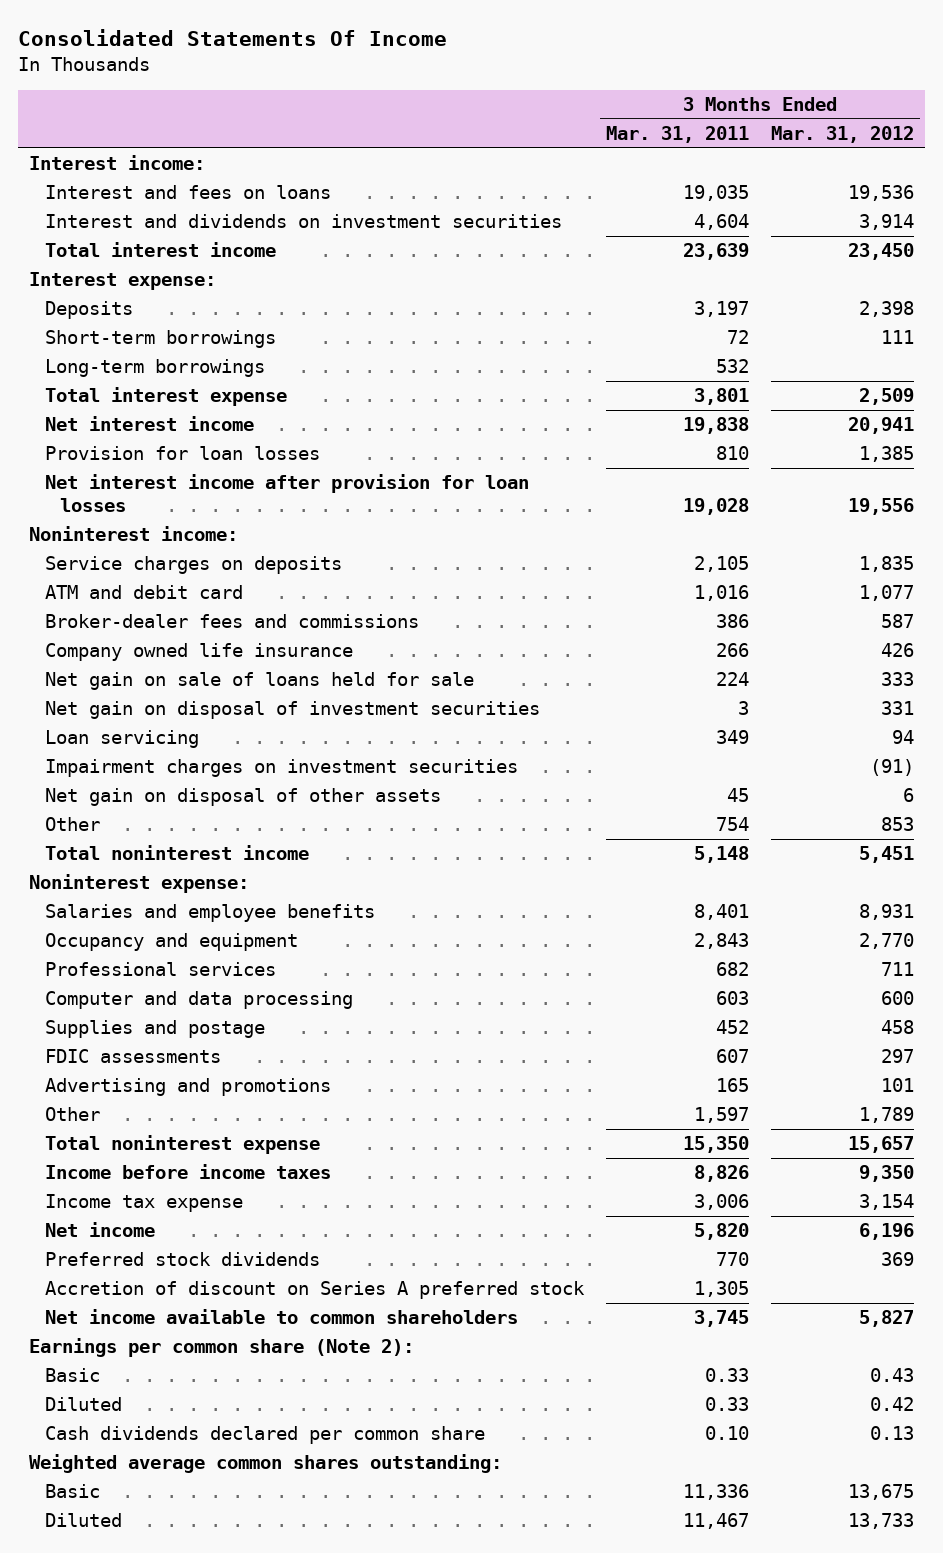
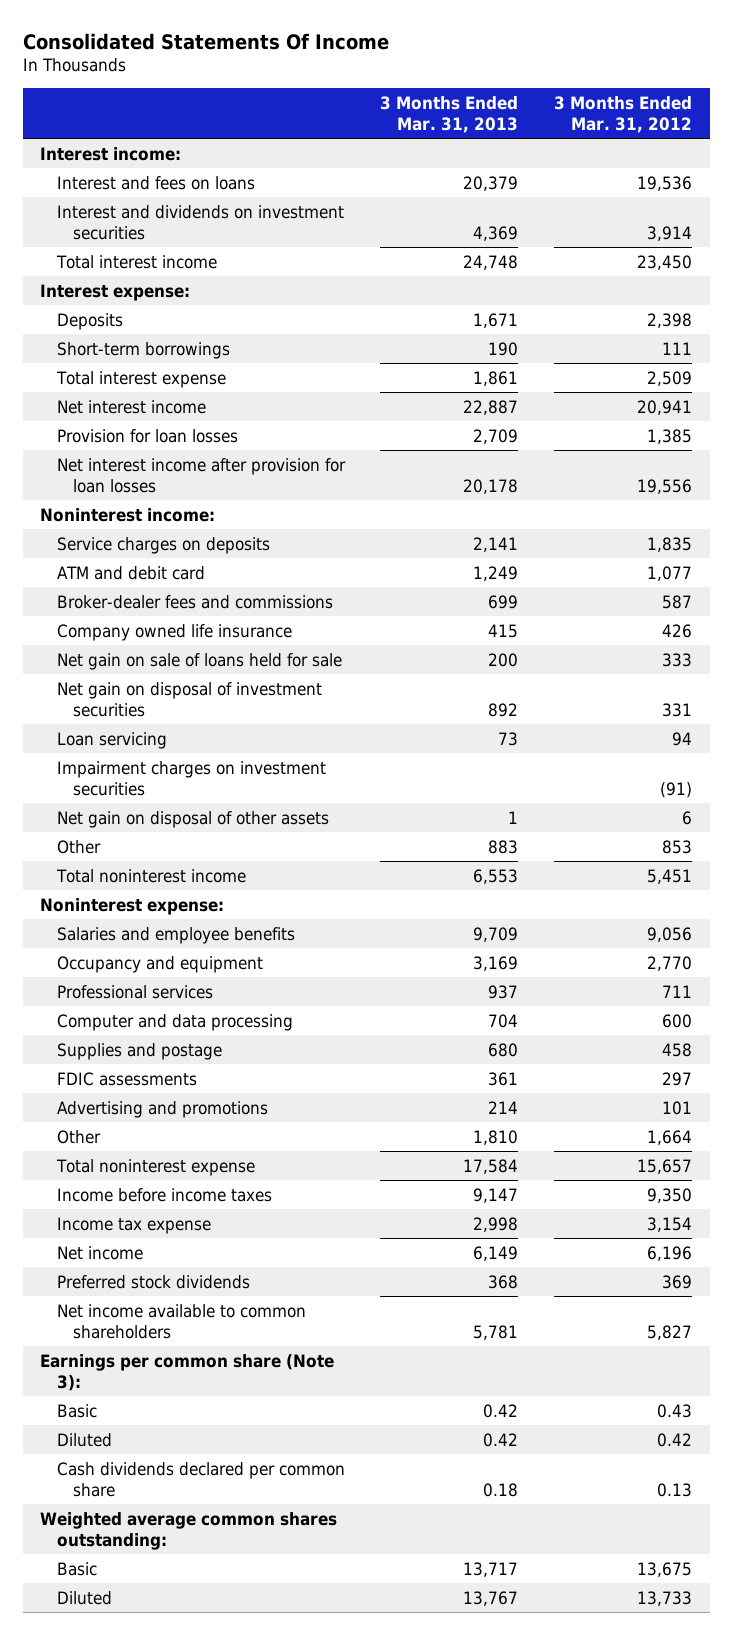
- | 3 Months Ended Mar. 31, 2011 | 3 Months Ended Mar. 31, 2012
+ | 3 Months Ended Mar. 31, 2013 | 3 Months Ended Mar. 31, 2012
- Long-term borrowings | 532 |
- Salaries and employee benefits | 8,401 | 8,931
+ Salaries and employee benefits | 9,709 | 9,056
- Other | 1,597 | 1,789
+ Other | 1,810 | 1,664
- Accretion of discount on Series A preferred stock | 1,305 |
- Earnings per common share (Note 2):
+ Earnings per common share (Note 3):

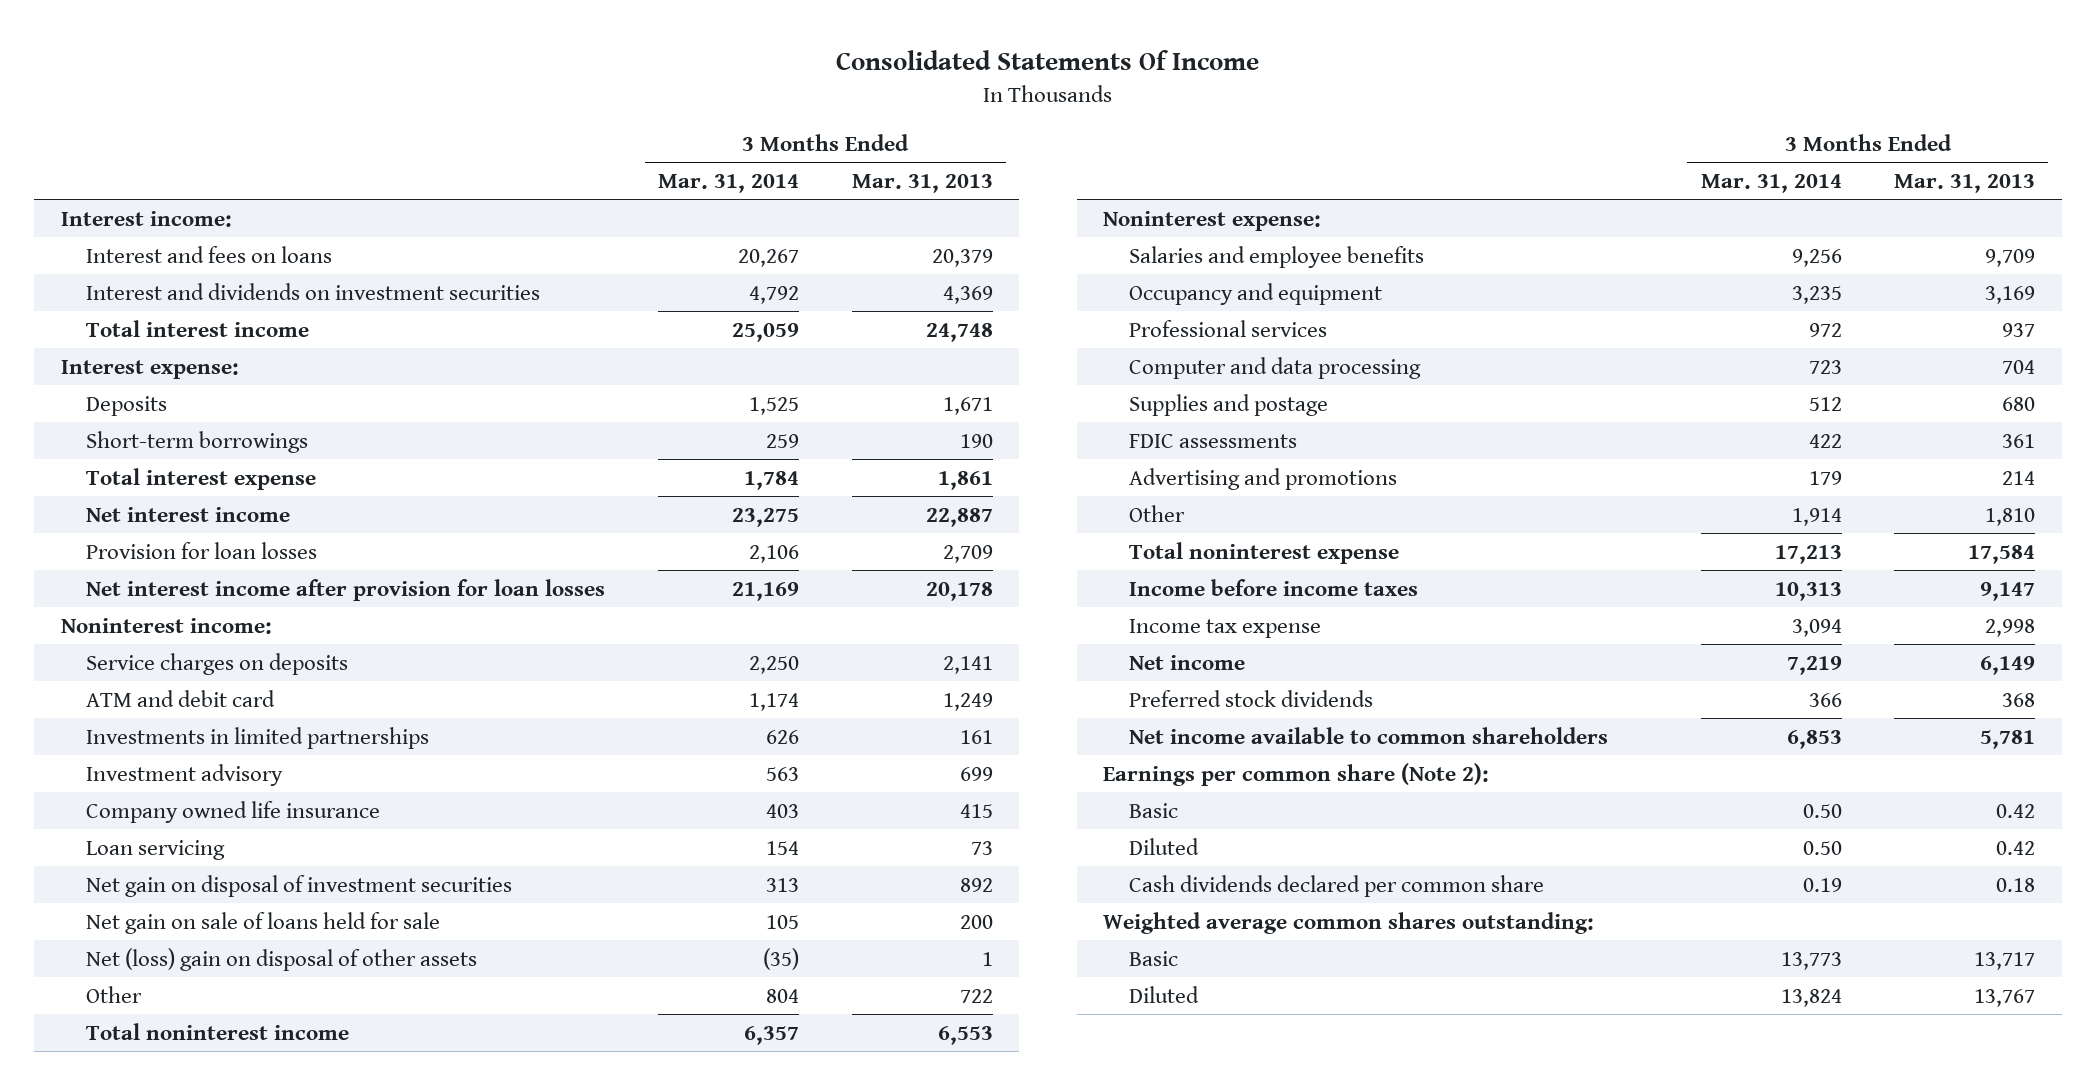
- | 3 Months Ended Mar. 31, 2013 | 3 Months Ended Mar. 31, 2012
+ | 3 Months Ended Mar. 31, 2014 | 3 Months Ended Mar. 31, 2013
- Broker-dealer fees and commissions | 699 | 587
+ Investments in limited partnerships | 626 | 161
+ Investment advisory | 563 | 699
- Impairment charges on investment securities | | (91)
- Net gain on disposal of other assets | 1 | 6
- Other | 883 | 853
moved down: Net gain on disposal of investment securities | 313 | 892
moved down: Net gain on sale of loans held for sale | 105 | 200
+ Net (loss) gain on disposal of other assets | (35) | 1
+ Other | 804 | 722
- Earnings per common share (Note 3):
+ Earnings per common share (Note 2):

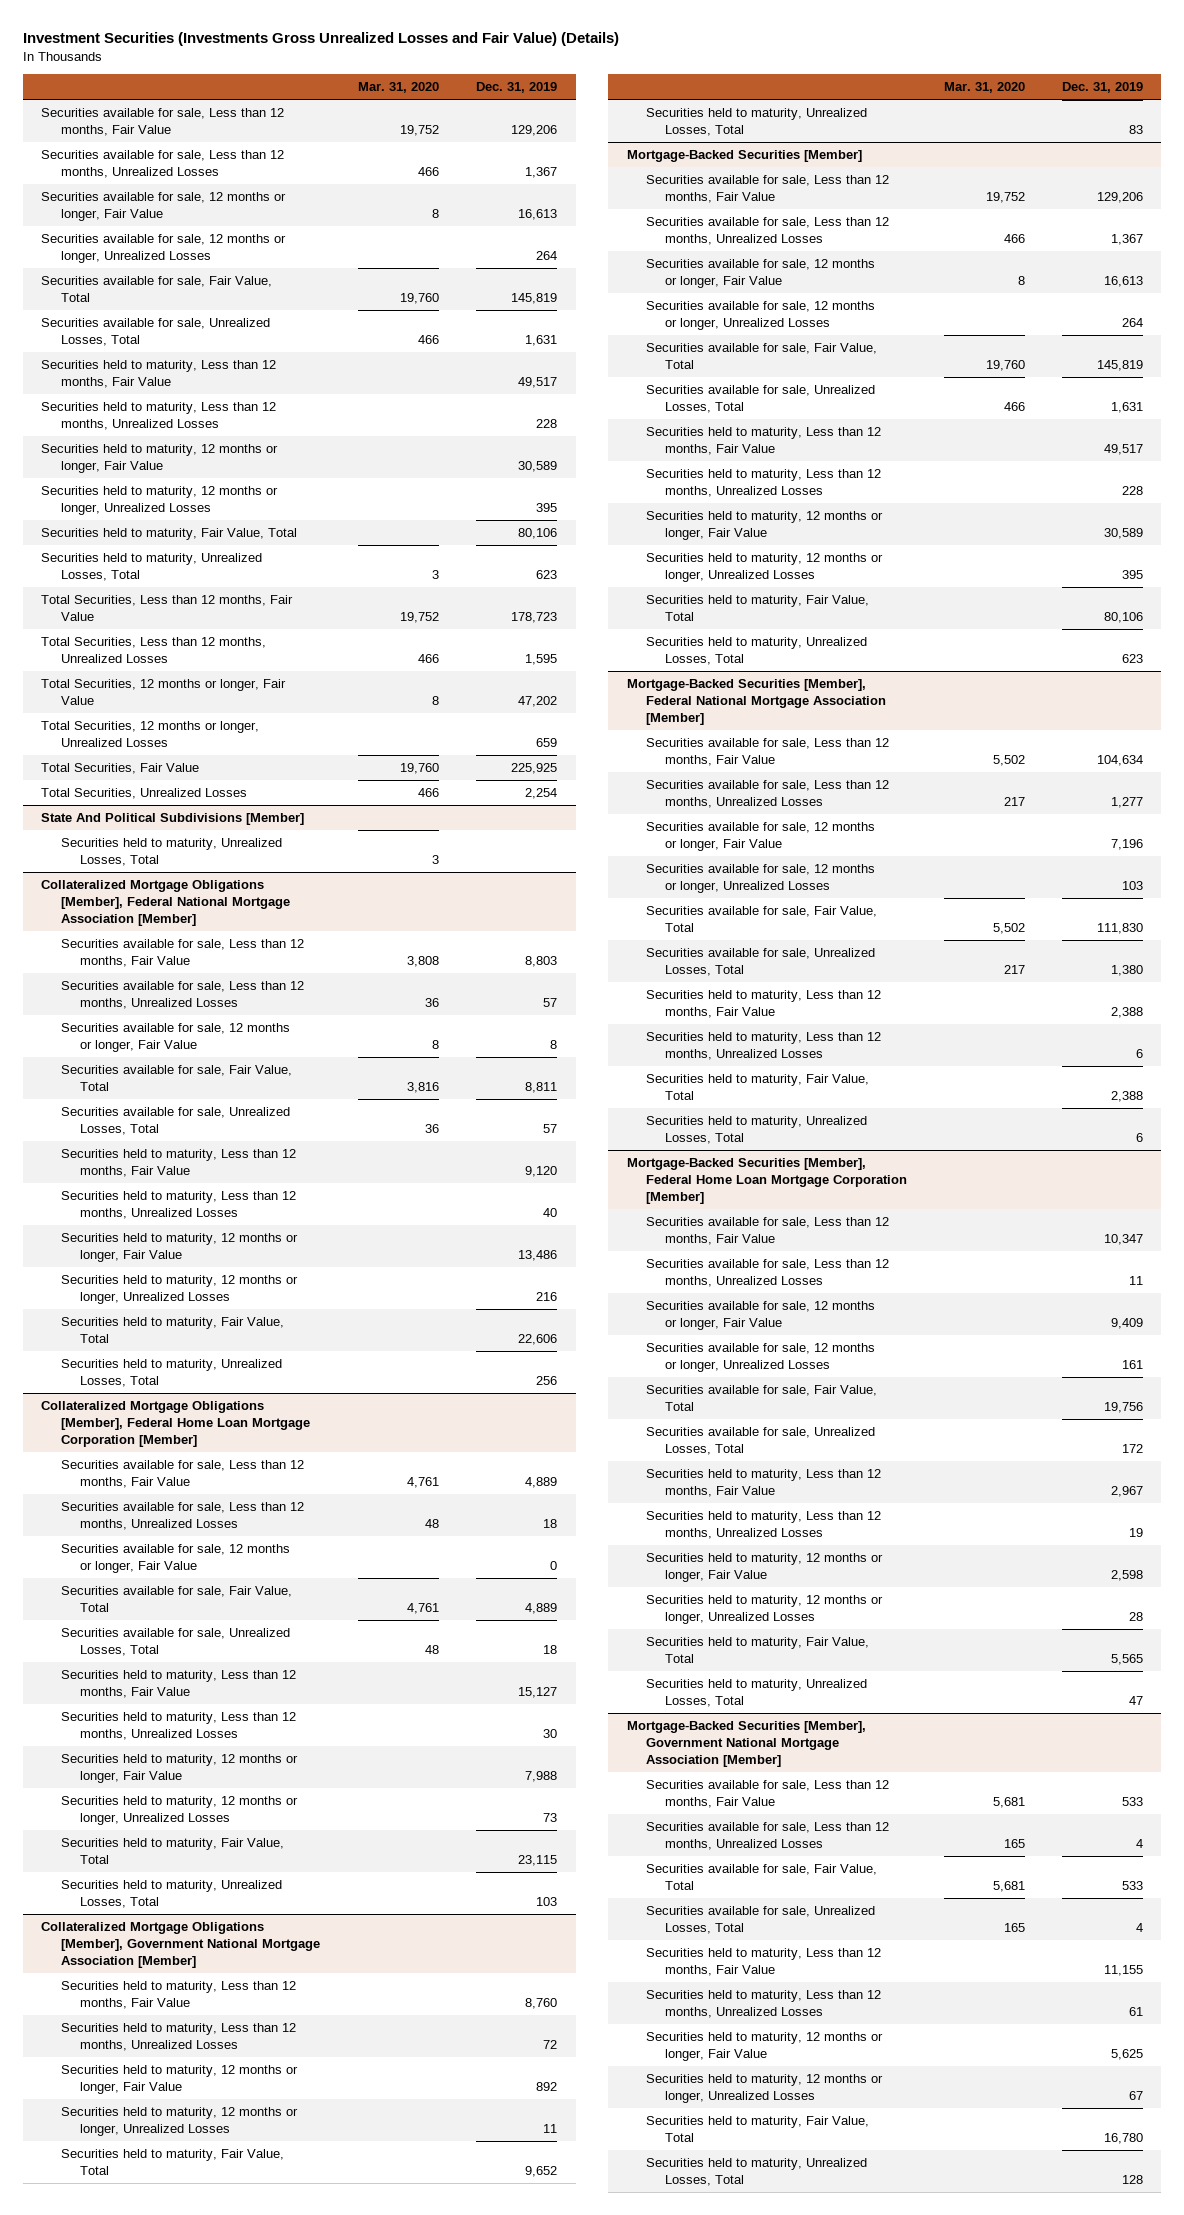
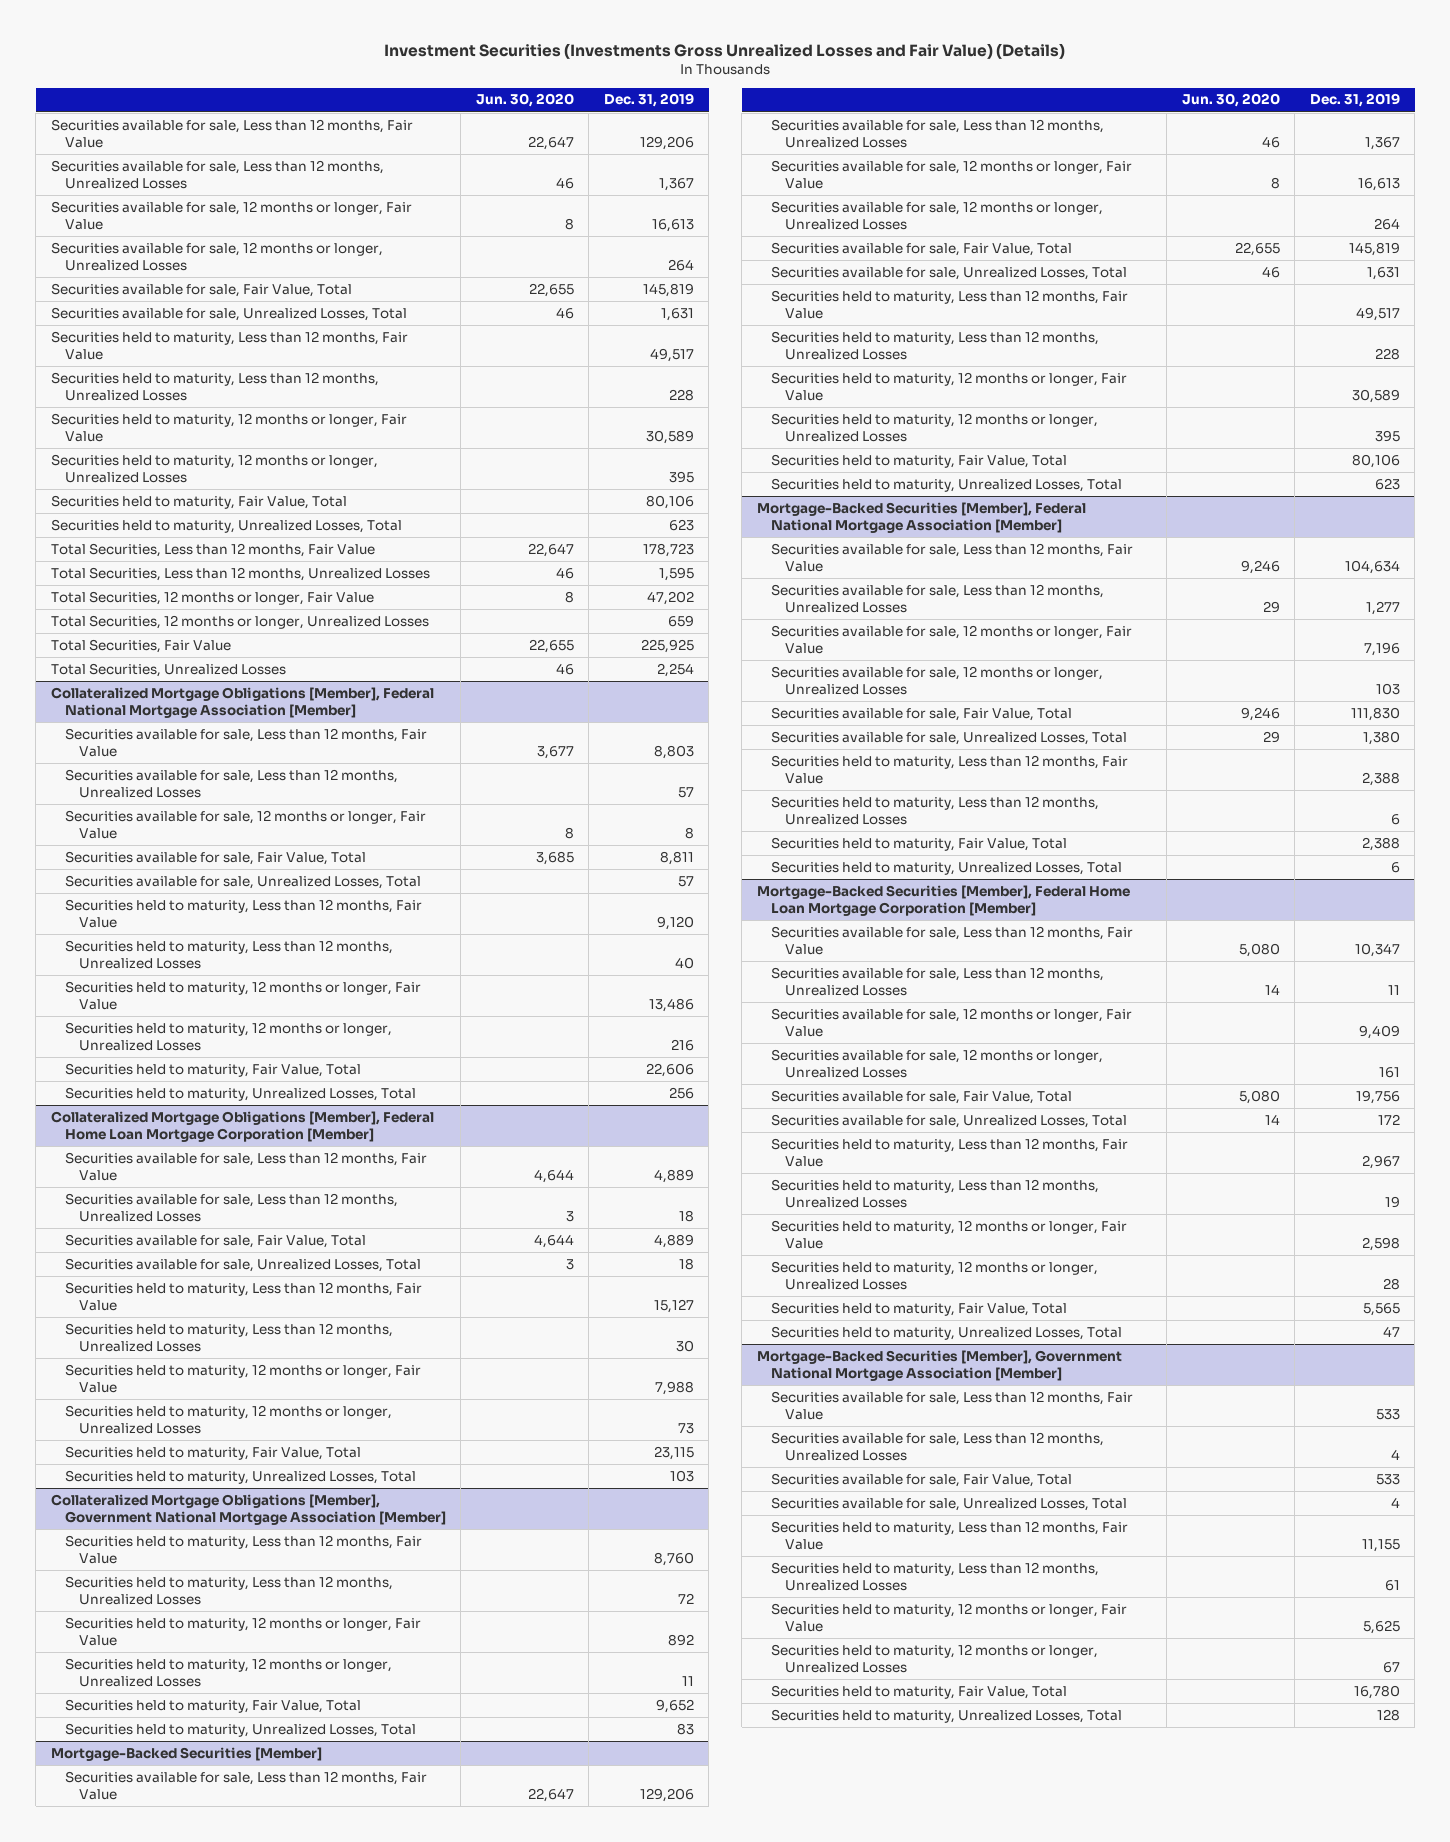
- | Mar. 31, 2020 | Dec. 31, 2019
+ | Jun. 30, 2020 | Dec. 31, 2019
- State And Political Subdivisions [Member]
- Securities held to maturity, Unrealized Losses, Total | 3 |
@ Collateralized Mortgage Obligations [Member], Federal Home Loan Mortgage Corporation [Member]
- Securities available for sale, 12 months or longer, Fair Value | | 0

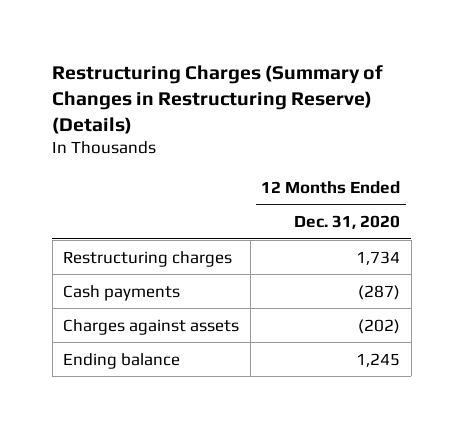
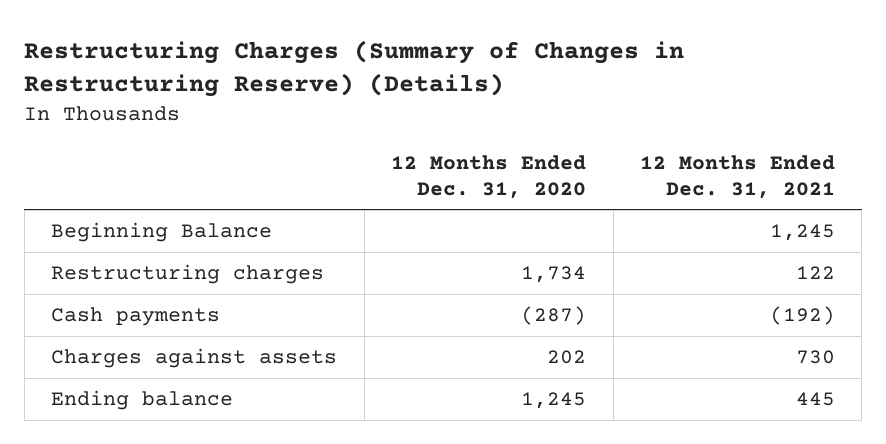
- | 12 Months Ended Dec. 31, 2020
+ | 12 Months Ended Dec. 31, 2020 | 12 Months Ended Dec. 31, 2021
+ Beginning Balance | | 1,245
- Charges against assets | (202)
+ Charges against assets | 202 | 730

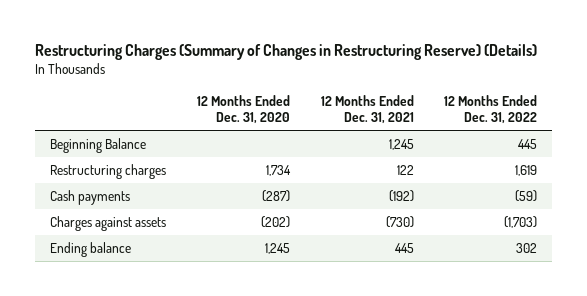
- | 12 Months Ended Dec. 31, 2020 | 12 Months Ended Dec. 31, 2021
+ | 12 Months Ended Dec. 31, 2020 | 12 Months Ended Dec. 31, 2021 | 12 Months Ended Dec. 31, 2022
- Charges against assets | 202 | 730
+ Charges against assets | (202) | (730) | (1,703)

